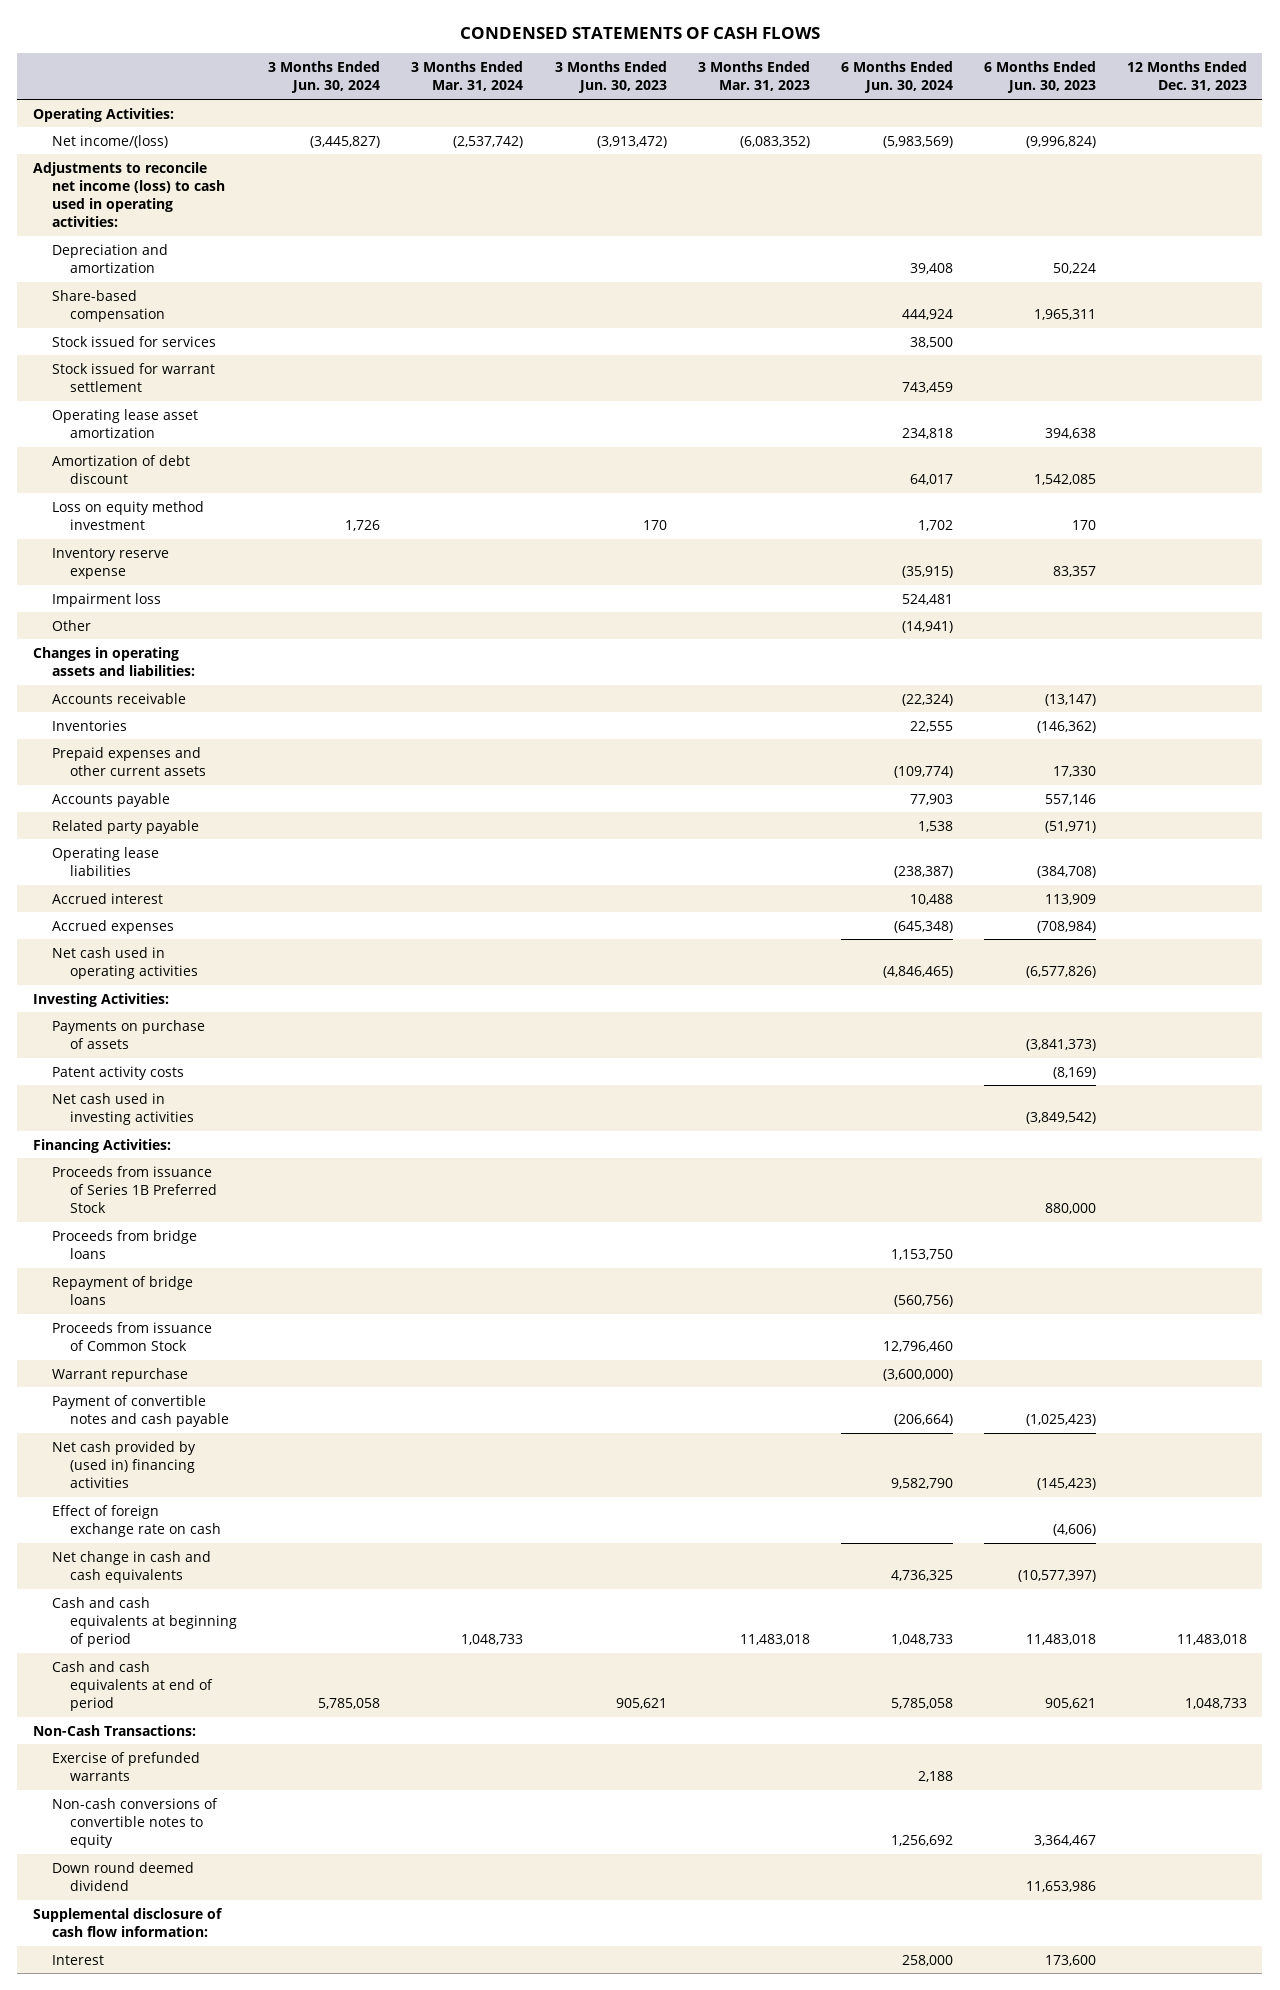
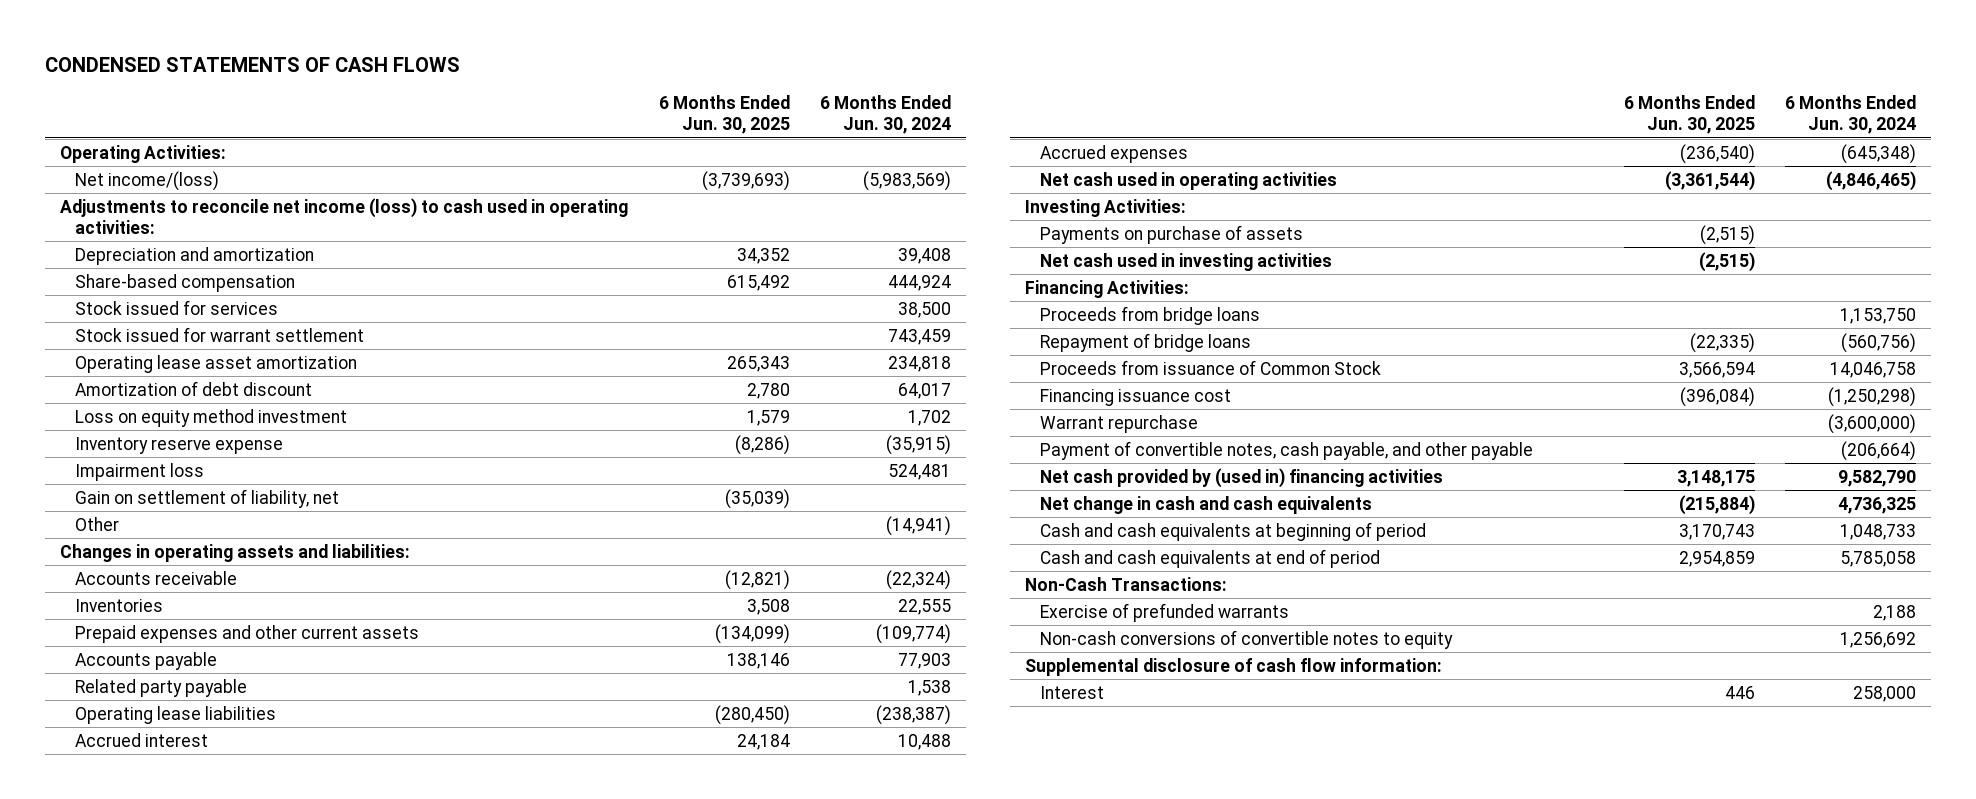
- | 3 Months Ended Jun. 30, 2024 | 3 Months Ended Mar. 31, 2024 | 3 Months Ended Jun. 30, 2023 | 3 Months Ended Mar. 31, 2023 | 6 Months Ended Jun. 30, 2024 | 6 Months Ended Jun. 30, 2023 | 12 Months Ended Dec. 31, 2023
+ | 6 Months Ended Jun. 30, 2025 | 6 Months Ended Jun. 30, 2024
+ Gain on settlement of liability, net | (35,039) |
- Patent activity costs | | | | | | (8,169) |
- Proceeds from issuance of Series 1B Preferred Stock | | | | | | 880,000 |
- Proceeds from issuance of Common Stock | | | | | 12,796,460 | |
+ Proceeds from issuance of Common Stock | 3,566,594 | 14,046,758
+ Financing issuance cost | (396,084) | (1,250,298)
- Payment of convertible notes and cash payable | | | | | (206,664) | (1,025,423) |
+ Payment of convertible notes, cash payable, and other payable | | (206,664)
- Effect of foreign exchange rate on cash | | | | | | (4,606) |
- Down round deemed dividend | | | | | | 11,653,986 |

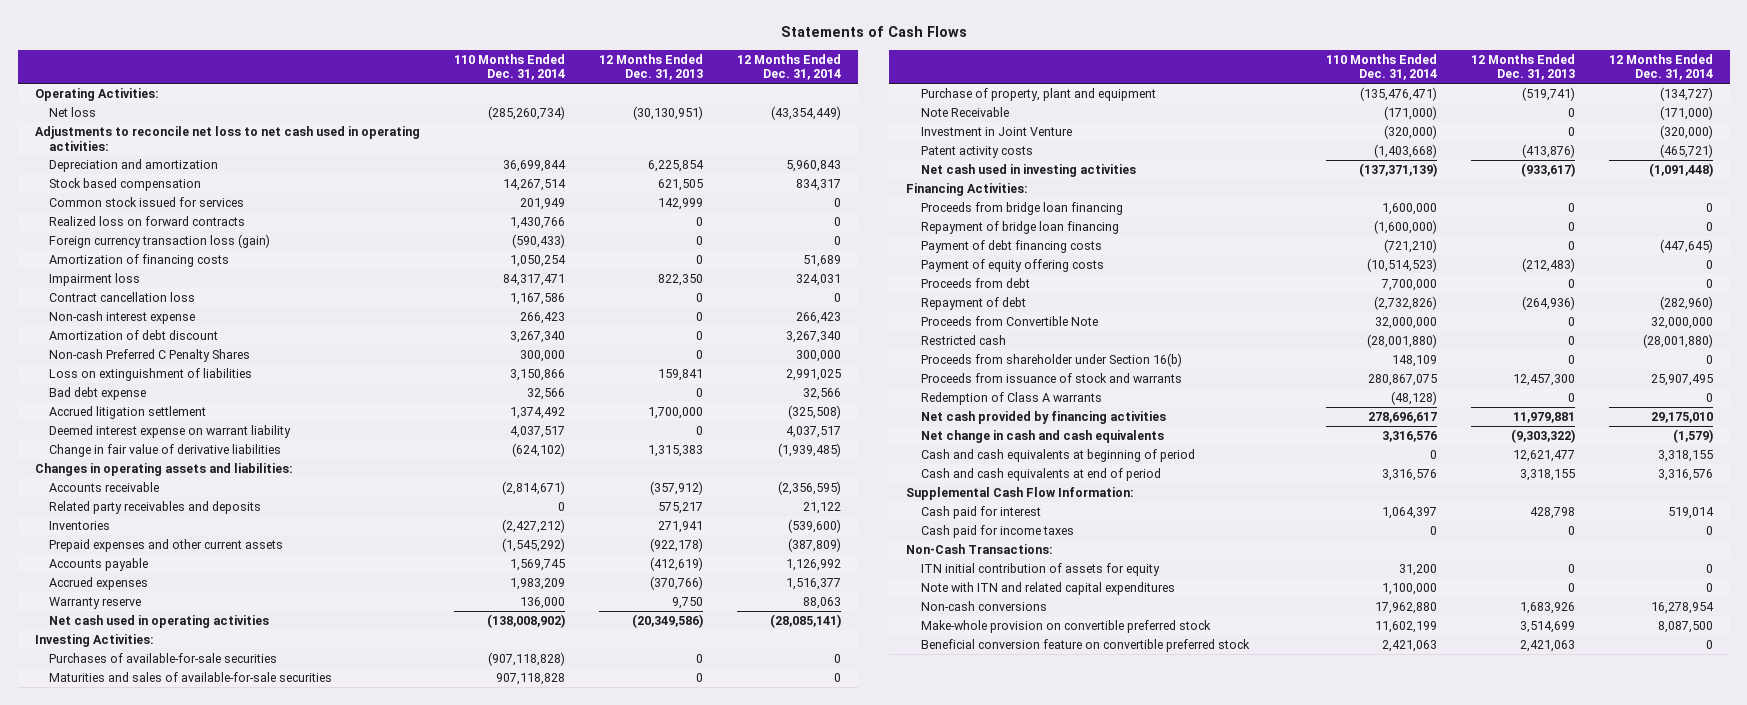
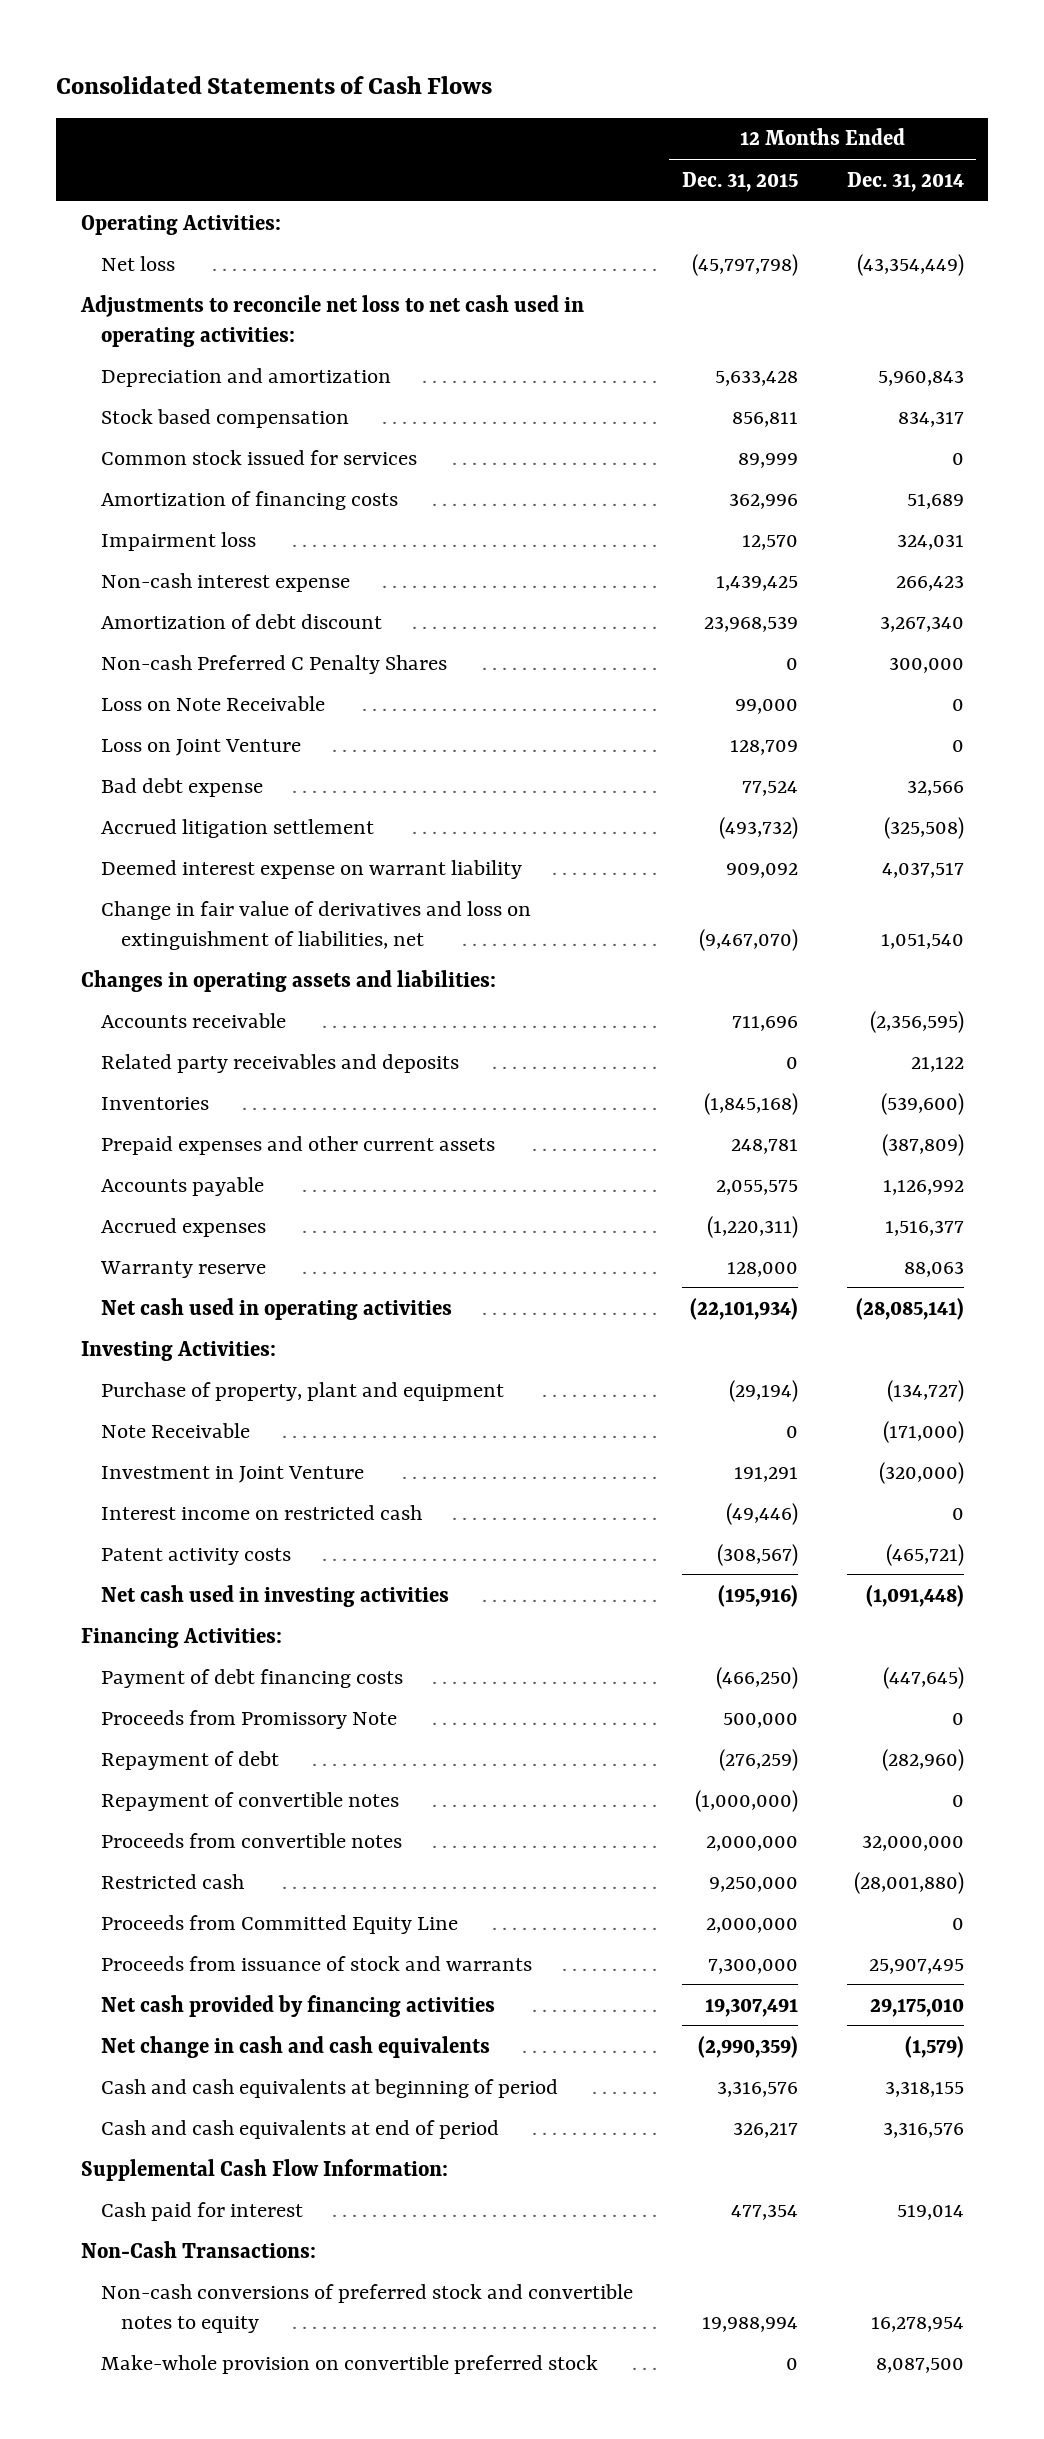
- Statements of Cash Flows
+ Consolidated Statements of Cash Flows
- | 110 Months Ended Dec. 31, 2014 | 12 Months Ended Dec. 31, 2013 | 12 Months Ended Dec. 31, 2014
+ | 12 Months Ended Dec. 31, 2015 | 12 Months Ended Dec. 31, 2014
- Realized loss on forward contracts | 1,430,766 | 0 | 0
- Foreign currency transaction loss (gain) | (590,433) | 0 | 0
- Contract cancellation loss | 1,167,586 | 0 | 0
- Loss on extinguishment of liabilities | 3,150,866 | 159,841 | 2,991,025
+ Loss on Note Receivable | 99,000 | 0
+ Loss on Joint Venture | 128,709 | 0
- Change in fair value of derivative liabilities | (624,102) | 1,315,383 | (1,939,485)
+ Change in fair value of derivatives and loss on extinguishment of liabilities, net | (9,467,070) | 1,051,540
- Purchases of available-for-sale securities | (907,118,828) | 0 | 0
- Maturities and sales of available-for-sale securities | 907,118,828 | 0 | 0
+ Interest income on restricted cash | (49,446) | 0
- Proceeds from bridge loan financing | 1,600,000 | 0 | 0
- Repayment of bridge loan financing | (1,600,000) | 0 | 0
- Payment of equity offering costs | (10,514,523) | (212,483) | 0
- Proceeds from debt | 7,700,000 | 0 | 0
+ Proceeds from Promissory Note | 500,000 | 0
- Proceeds from Convertible Note | 32,000,000 | 0 | 32,000,000
+ Repayment of convertible notes | (1,000,000) | 0
+ Proceeds from convertible notes | 2,000,000 | 32,000,000
- Proceeds from shareholder under Section 16(b) | 148,109 | 0 | 0
+ Proceeds from Committed Equity Line | 2,000,000 | 0
- Redemption of Class A warrants | (48,128) | 0 | 0
- Cash paid for income taxes | 0 | 0 | 0
- ITN initial contribution of assets for equity | 31,200 | 0 | 0
- Note with ITN and related capital expenditures | 1,100,000 | 0 | 0
- Non-cash conversions | 17,962,880 | 1,683,926 | 16,278,954
+ Non-cash conversions of preferred stock and convertible notes to equity | 19,988,994 | 16,278,954
- Beneficial conversion feature on convertible preferred stock | 2,421,063 | 2,421,063 | 0

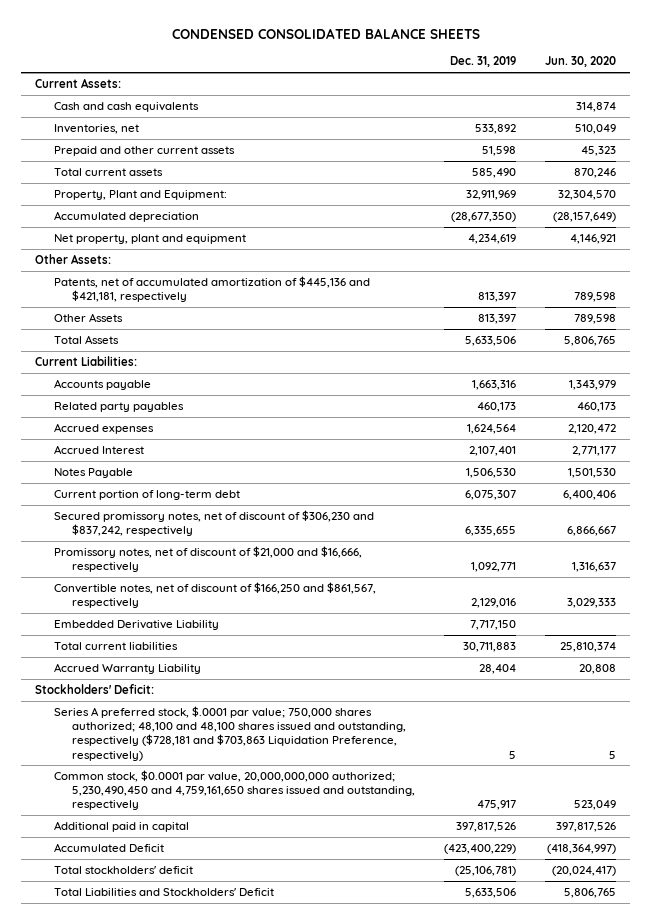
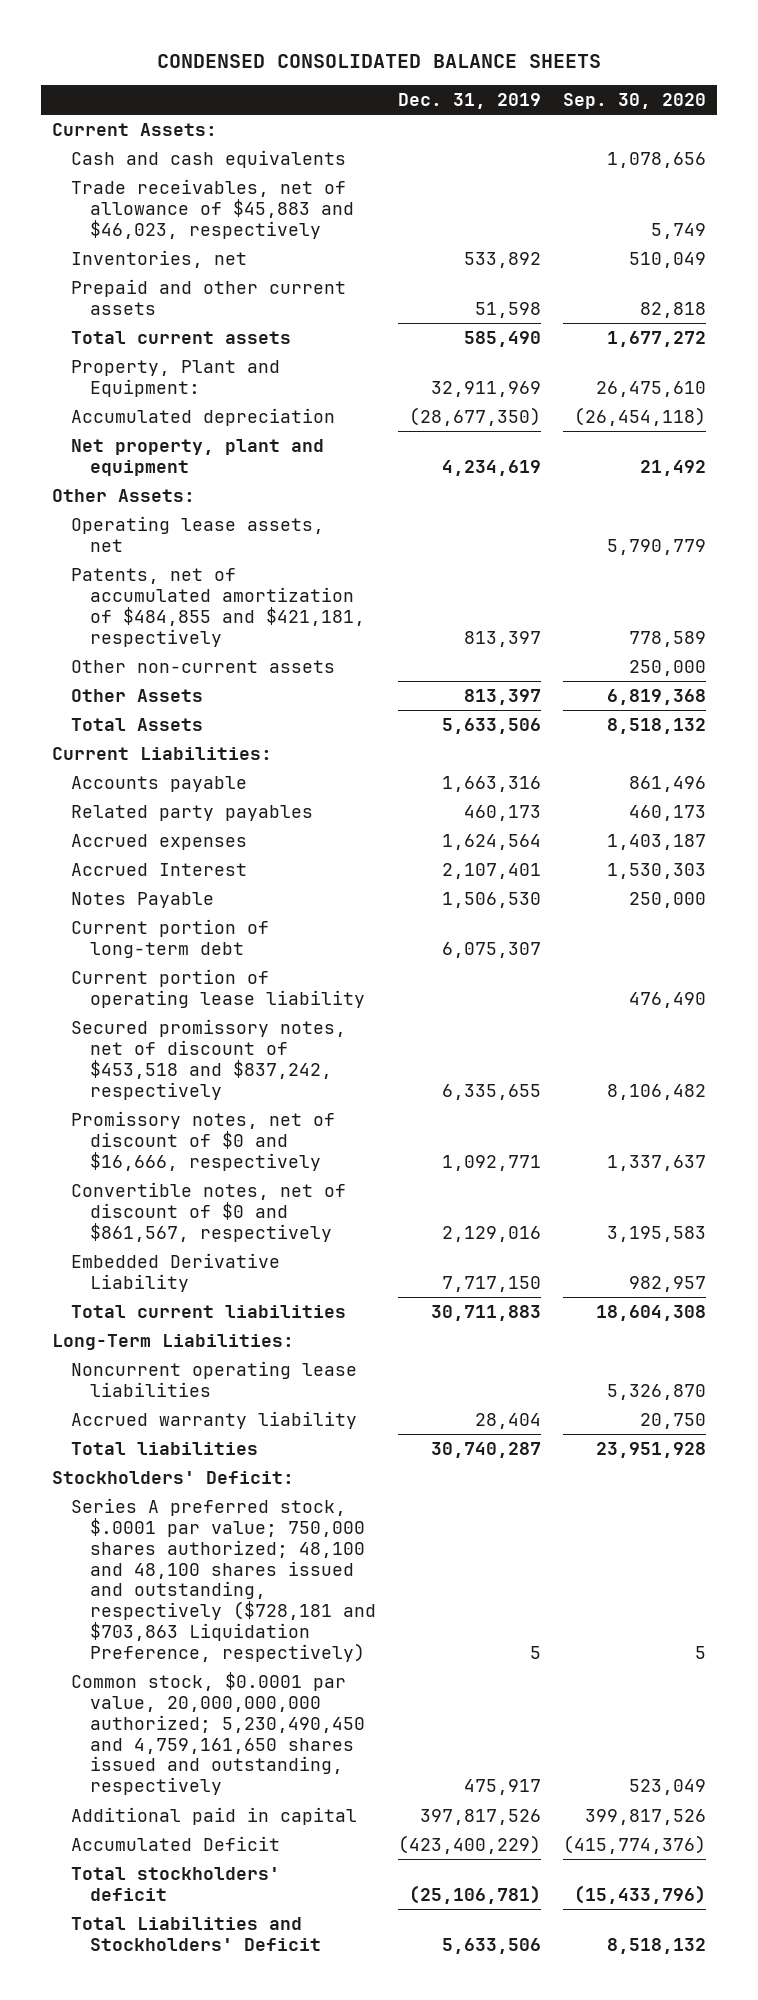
- | Dec. 31, 2019 | Jun. 30, 2020
+ | Dec. 31, 2019 | Sep. 30, 2020
+ Trade receivables, net of allowance of $45,883 and $46,023, respectively | | 5,749
- Patents, net of accumulated amortization of $445,136 and $421,181, respectively | 813,397 | 789,598
+ Operating lease assets, net | | 5,790,779
+ Patents, net of accumulated amortization of $484,855 and $421,181, respectively | 813,397 | 778,589
+ Other non-current assets | | 250,000
- Secured promissory notes, net of discount of $306,230 and $837,242, respectively | 6,335,655 | 6,866,667
- Promissory notes, net of discount of $21,000 and $16,666, respectively | 1,092,771 | 1,316,637
- Convertible notes, net of discount of $166,250 and $861,567, respectively | 2,129,016 | 3,029,333
+ Current portion of operating lease liability | | 476,490
+ Secured promissory notes, net of discount of $453,518 and $837,242, respectively | 6,335,655 | 8,106,482
+ Promissory notes, net of discount of $0 and $16,666, respectively | 1,092,771 | 1,337,637
+ Convertible notes, net of discount of $0 and $861,567, respectively | 2,129,016 | 3,195,583
- Accrued Warranty Liability | 28,404 | 20,808
+ Long-Term Liabilities:
+ Noncurrent operating lease liabilities | | 5,326,870
+ Accrued warranty liability | 28,404 | 20,750
+ Total liabilities | 30,740,287 | 23,951,928

